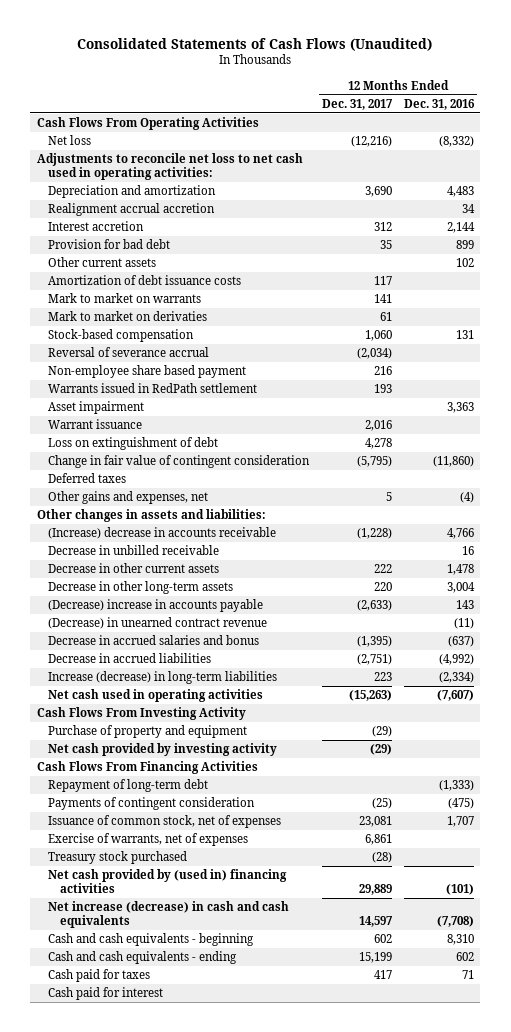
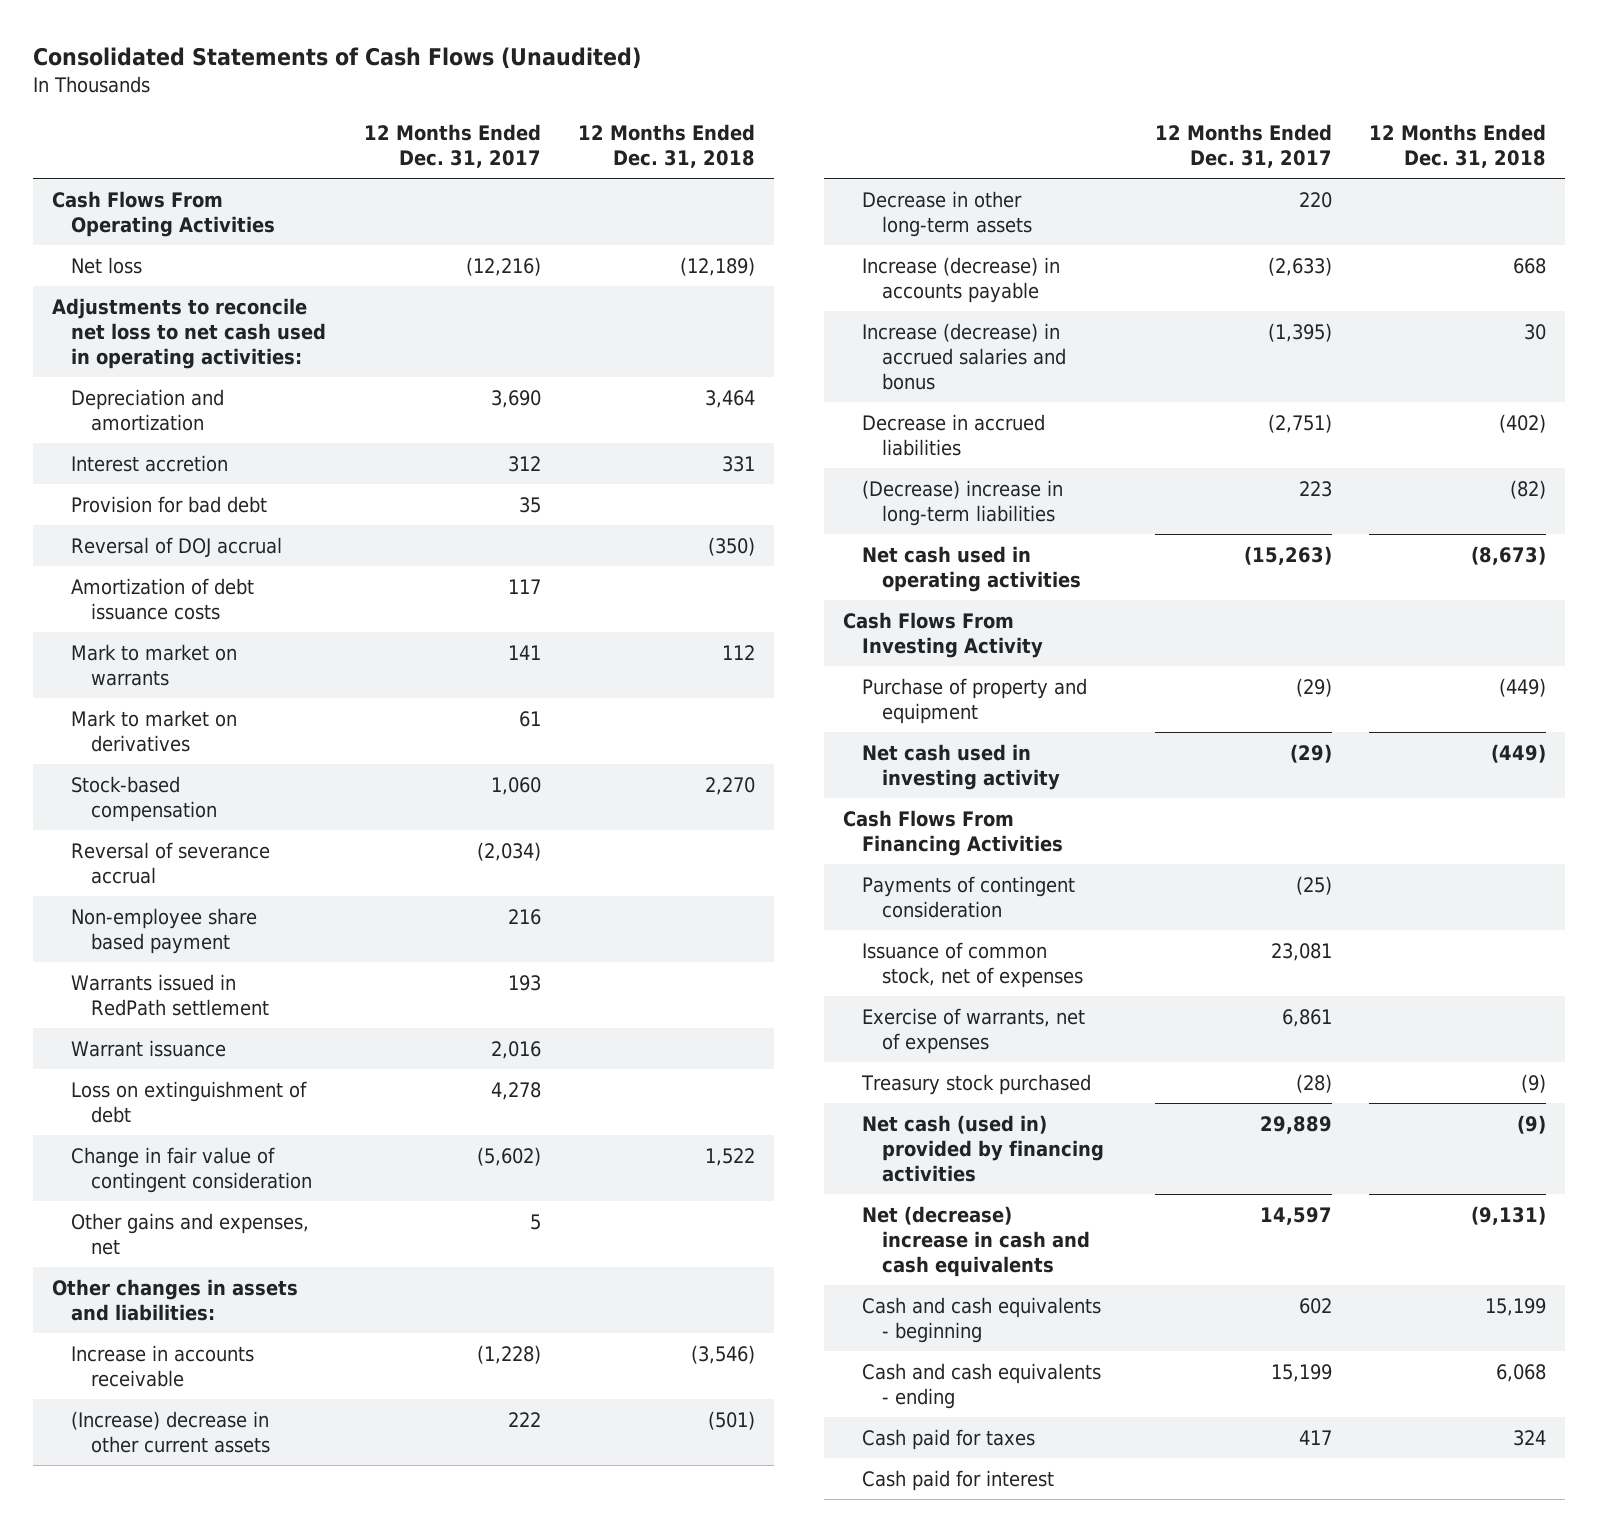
- | 12 Months Ended Dec. 31, 2017 | 12 Months Ended Dec. 31, 2016
+ | 12 Months Ended Dec. 31, 2017 | 12 Months Ended Dec. 31, 2018
- Realignment accrual accretion | | 34
- Other current assets | | 102
+ Reversal of DOJ accrual | | (350)
- Mark to market on derivaties | 61 |
+ Mark to market on derivatives | 61 |
- Asset impairment | | 3,363
- Change in fair value of contingent consideration | (5,795) | (11,860)
- Deferred taxes
+ Change in fair value of contingent consideration | (5,602) | 1,522
- (Increase) decrease in accounts receivable | (1,228) | 4,766
- Decrease in unbilled receivable | | 16
- Decrease in other current assets | 222 | 1,478
+ Increase in accounts receivable | (1,228) | (3,546)
+ (Increase) decrease in other current assets | 222 | (501)
- (Decrease) increase in accounts payable | (2,633) | 143
- (Decrease) in unearned contract revenue | | (11)
- Decrease in accrued salaries and bonus | (1,395) | (637)
+ Increase (decrease) in accounts payable | (2,633) | 668
+ Increase (decrease) in accrued salaries and bonus | (1,395) | 30
- Increase (decrease) in long-term liabilities | 223 | (2,334)
+ (Decrease) increase in long-term liabilities | 223 | (82)
- Net cash provided by investing activity | (29) |
+ Net cash used in investing activity | (29) | (449)
- Repayment of long-term debt | | (1,333)
- Net cash provided by (used in) financing activities | 29,889 | (101)
- Net increase (decrease) in cash and cash equivalents | 14,597 | (7,708)
+ Net cash (used in) provided by financing activities | 29,889 | (9)
+ Net (decrease) increase in cash and cash equivalents | 14,597 | (9,131)

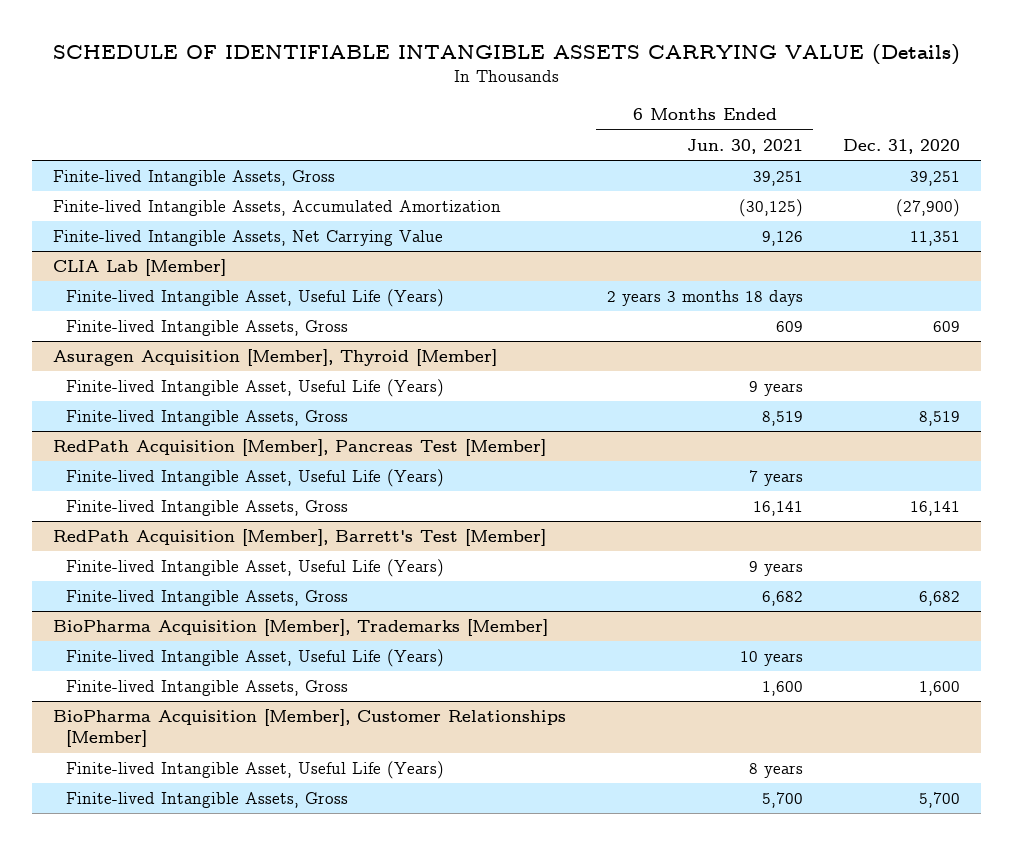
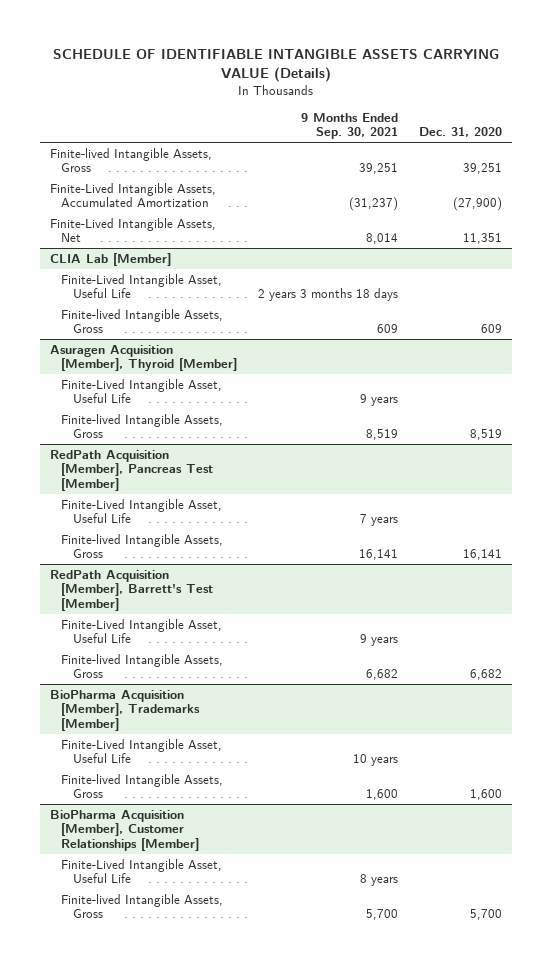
- | 6 Months Ended Jun. 30, 2021 | Dec. 31, 2020
+ | 9 Months Ended Sep. 30, 2021 | Dec. 31, 2020
- Finite-lived Intangible Assets, Accumulated Amortization | (30,125) | (27,900)
- Finite-lived Intangible Assets, Net Carrying Value | 9,126 | 11,351
+ Finite-Lived Intangible Assets, Accumulated Amortization | (31,237) | (27,900)
+ Finite-Lived Intangible Assets, Net | 8,014 | 11,351
@ CLIA Lab [Member]
- Finite-lived Intangible Asset, Useful Life (Years) | 2 years 3 months 18 days |
+ Finite-Lived Intangible Asset, Useful Life | 2 years 3 months 18 days |
@ Asuragen Acquisition [Member], Thyroid [Member]
- Finite-lived Intangible Asset, Useful Life (Years) | 9 years |
+ Finite-Lived Intangible Asset, Useful Life | 9 years |
@ RedPath Acquisition [Member], Pancreas Test [Member]
- Finite-lived Intangible Asset, Useful Life (Years) | 7 years |
+ Finite-Lived Intangible Asset, Useful Life | 7 years |
@ RedPath Acquisition [Member], Barrett's Test [Member]
- Finite-lived Intangible Asset, Useful Life (Years) | 9 years |
+ Finite-Lived Intangible Asset, Useful Life | 9 years |
@ BioPharma Acquisition [Member], Trademarks [Member]
- Finite-lived Intangible Asset, Useful Life (Years) | 10 years |
+ Finite-Lived Intangible Asset, Useful Life | 10 years |
@ BioPharma Acquisition [Member], Customer Relationships [Member]
- Finite-lived Intangible Asset, Useful Life (Years) | 8 years |
+ Finite-Lived Intangible Asset, Useful Life | 8 years |

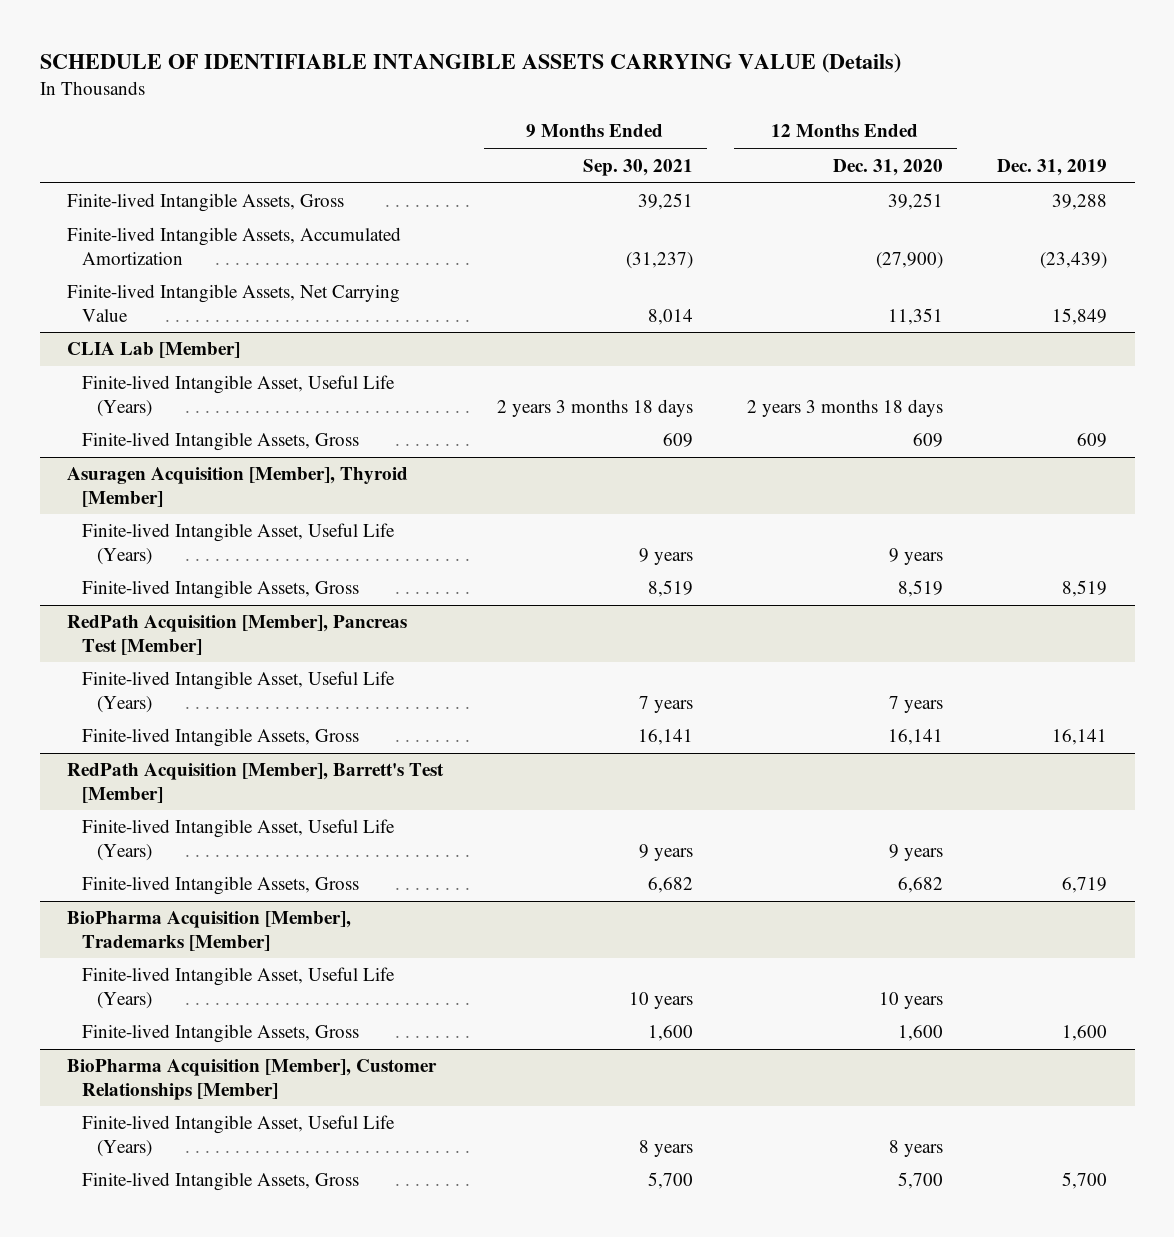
- | 9 Months Ended Sep. 30, 2021 | Dec. 31, 2020
+ | 9 Months Ended Sep. 30, 2021 | 12 Months Ended Dec. 31, 2020 | Dec. 31, 2019
- Finite-Lived Intangible Assets, Accumulated Amortization | (31,237) | (27,900)
- Finite-Lived Intangible Assets, Net | 8,014 | 11,351
+ Finite-lived Intangible Assets, Accumulated Amortization | (31,237) | (27,900) | (23,439)
+ Finite-lived Intangible Assets, Net Carrying Value | 8,014 | 11,351 | 15,849
@ CLIA Lab [Member]
- Finite-Lived Intangible Asset, Useful Life | 2 years 3 months 18 days |
+ Finite-lived Intangible Asset, Useful Life (Years) | 2 years 3 months 18 days | 2 years 3 months 18 days |
@ Asuragen Acquisition [Member], Thyroid [Member]
- Finite-Lived Intangible Asset, Useful Life | 9 years |
+ Finite-lived Intangible Asset, Useful Life (Years) | 9 years | 9 years |
@ RedPath Acquisition [Member], Pancreas Test [Member]
- Finite-Lived Intangible Asset, Useful Life | 7 years |
+ Finite-lived Intangible Asset, Useful Life (Years) | 7 years | 7 years |
@ RedPath Acquisition [Member], Barrett's Test [Member]
- Finite-Lived Intangible Asset, Useful Life | 9 years |
+ Finite-lived Intangible Asset, Useful Life (Years) | 9 years | 9 years |
@ BioPharma Acquisition [Member], Trademarks [Member]
- Finite-Lived Intangible Asset, Useful Life | 10 years |
+ Finite-lived Intangible Asset, Useful Life (Years) | 10 years | 10 years |
@ BioPharma Acquisition [Member], Customer Relationships [Member]
- Finite-Lived Intangible Asset, Useful Life | 8 years |
+ Finite-lived Intangible Asset, Useful Life (Years) | 8 years | 8 years |

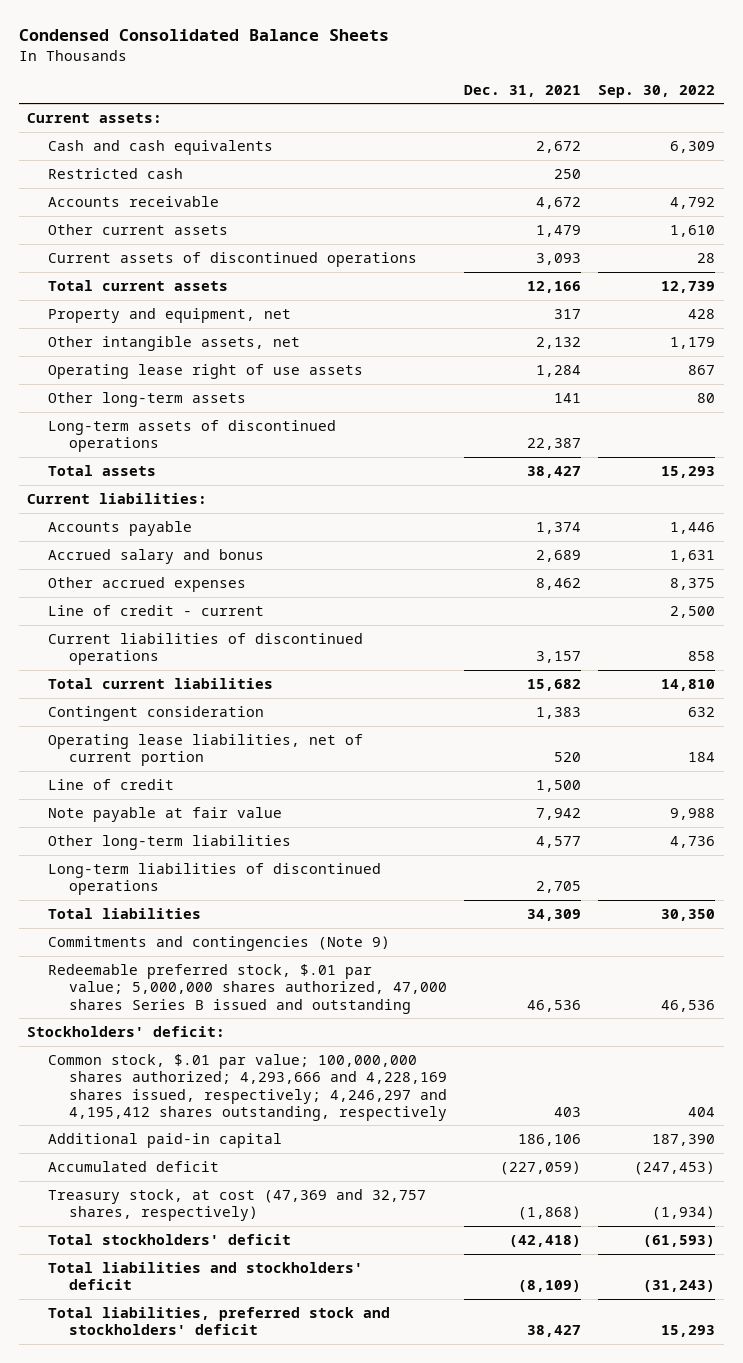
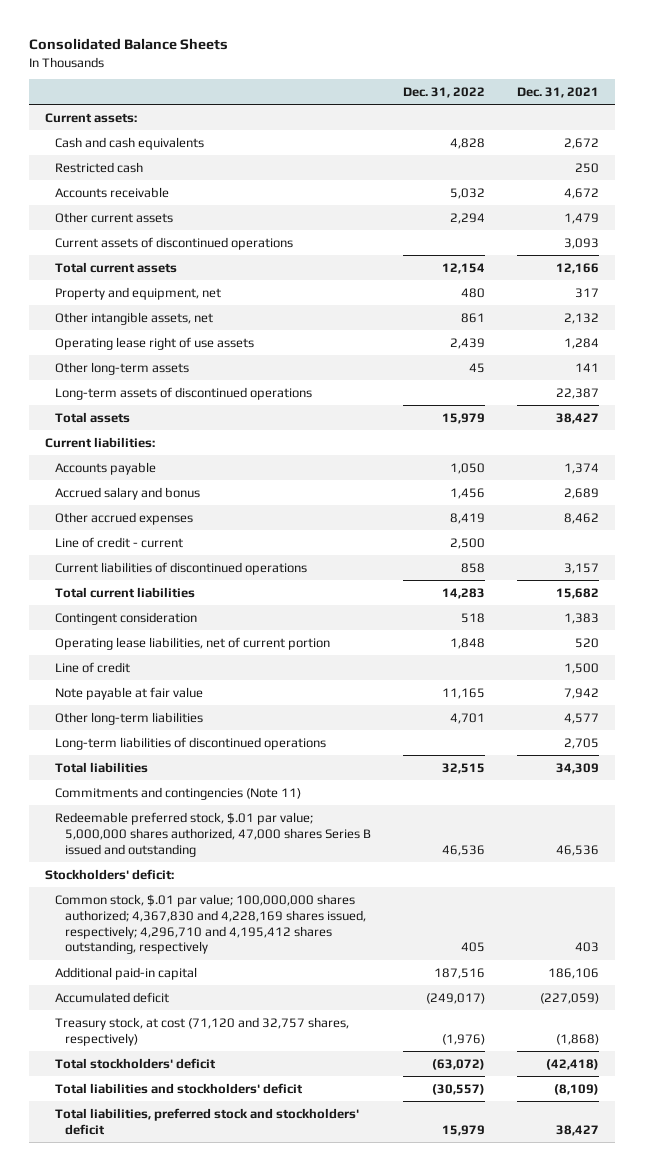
- Condensed Consolidated Balance Sheets
+ Consolidated Balance Sheets
- | Dec. 31, 2021 | Sep. 30, 2022
+ | Dec. 31, 2022 | Dec. 31, 2021
- Commitments and contingencies (Note 9)
+ Commitments and contingencies (Note 11)
- Common stock, $.01 par value; 100,000,000 shares authorized; 4,293,666 and 4,228,169 shares issued, respectively; 4,246,297 and 4,195,412 shares outstanding, respectively | 403 | 404
+ Common stock, $.01 par value; 100,000,000 shares authorized; 4,367,830 and 4,228,169 shares issued, respectively; 4,296,710 and 4,195,412 shares outstanding, respectively | 405 | 403
- Treasury stock, at cost (47,369 and 32,757 shares, respectively) | (1,868) | (1,934)
+ Treasury stock, at cost (71,120 and 32,757 shares, respectively) | (1,976) | (1,868)

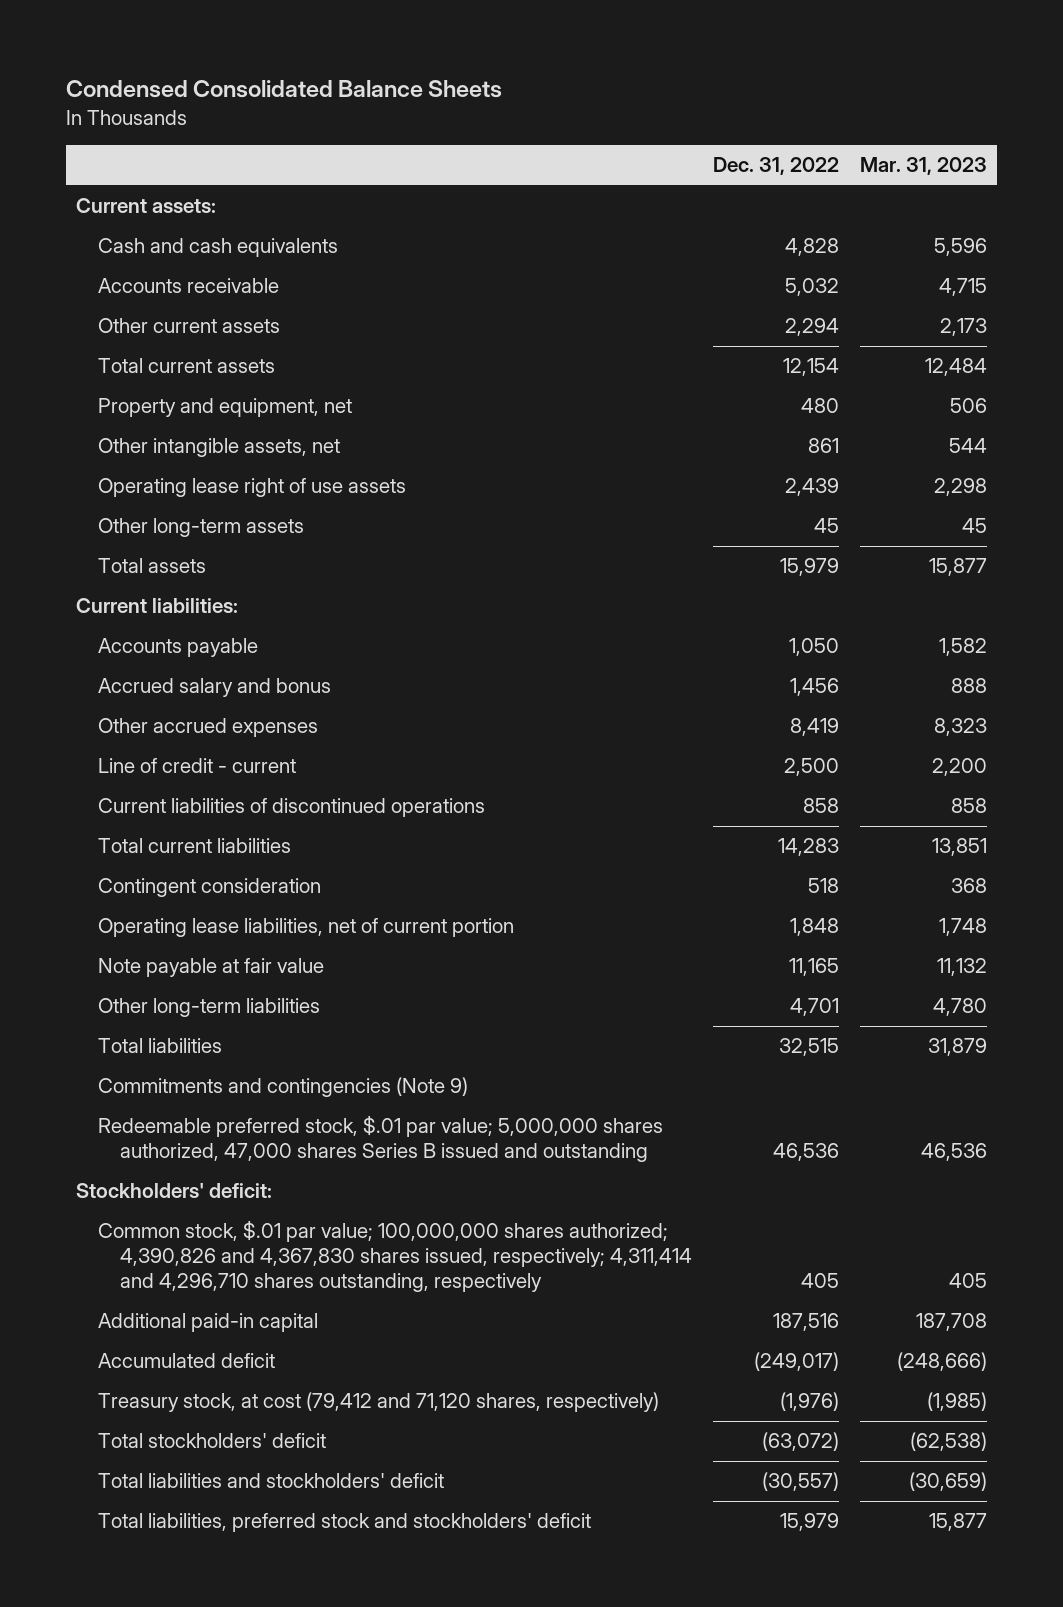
- Consolidated Balance Sheets
+ Condensed Consolidated Balance Sheets
- | Dec. 31, 2022 | Dec. 31, 2021
+ | Dec. 31, 2022 | Mar. 31, 2023
- Restricted cash | | 250
- Current assets of discontinued operations | | 3,093
- Long-term assets of discontinued operations | | 22,387
- Line of credit | | 1,500
- Long-term liabilities of discontinued operations | | 2,705
- Commitments and contingencies (Note 11)
+ Commitments and contingencies (Note 9)
- Common stock, $.01 par value; 100,000,000 shares authorized; 4,367,830 and 4,228,169 shares issued, respectively; 4,296,710 and 4,195,412 shares outstanding, respectively | 405 | 403
+ Common stock, $.01 par value; 100,000,000 shares authorized; 4,390,826 and 4,367,830 shares issued, respectively; 4,311,414 and 4,296,710 shares outstanding, respectively | 405 | 405
- Treasury stock, at cost (71,120 and 32,757 shares, respectively) | (1,976) | (1,868)
+ Treasury stock, at cost (79,412 and 71,120 shares, respectively) | (1,976) | (1,985)

